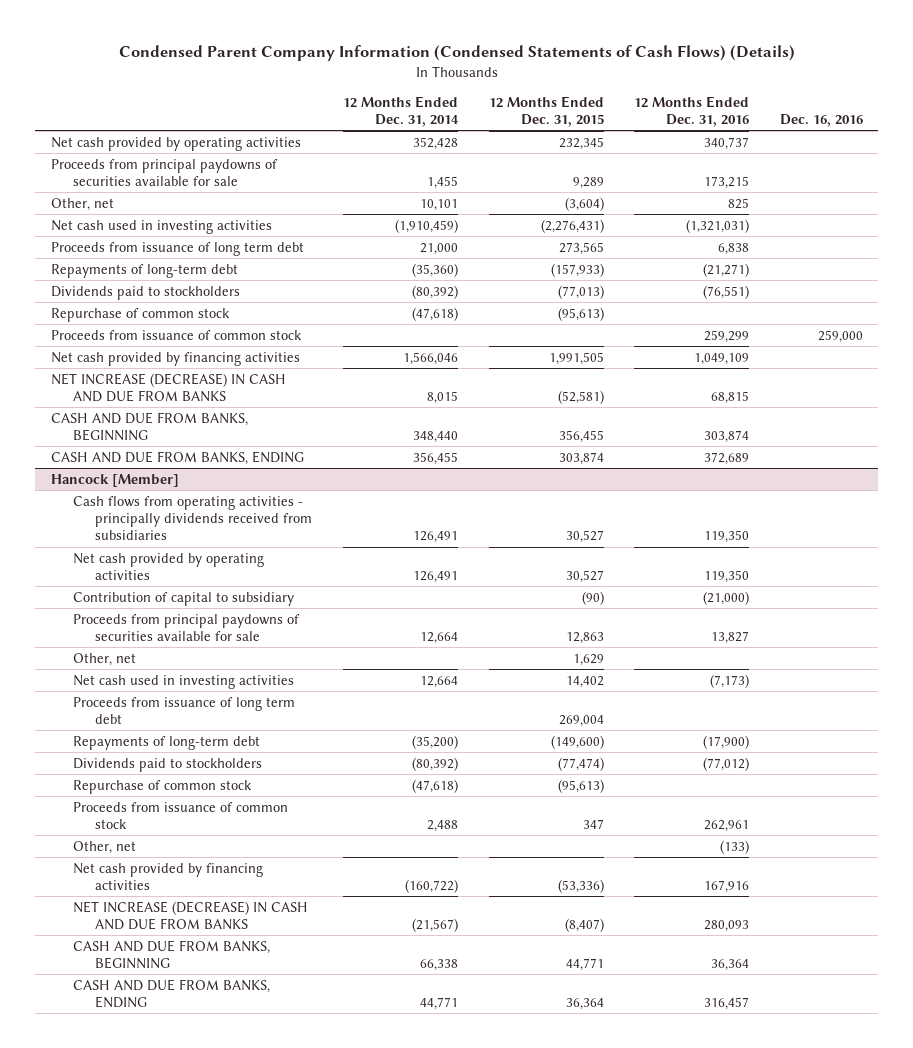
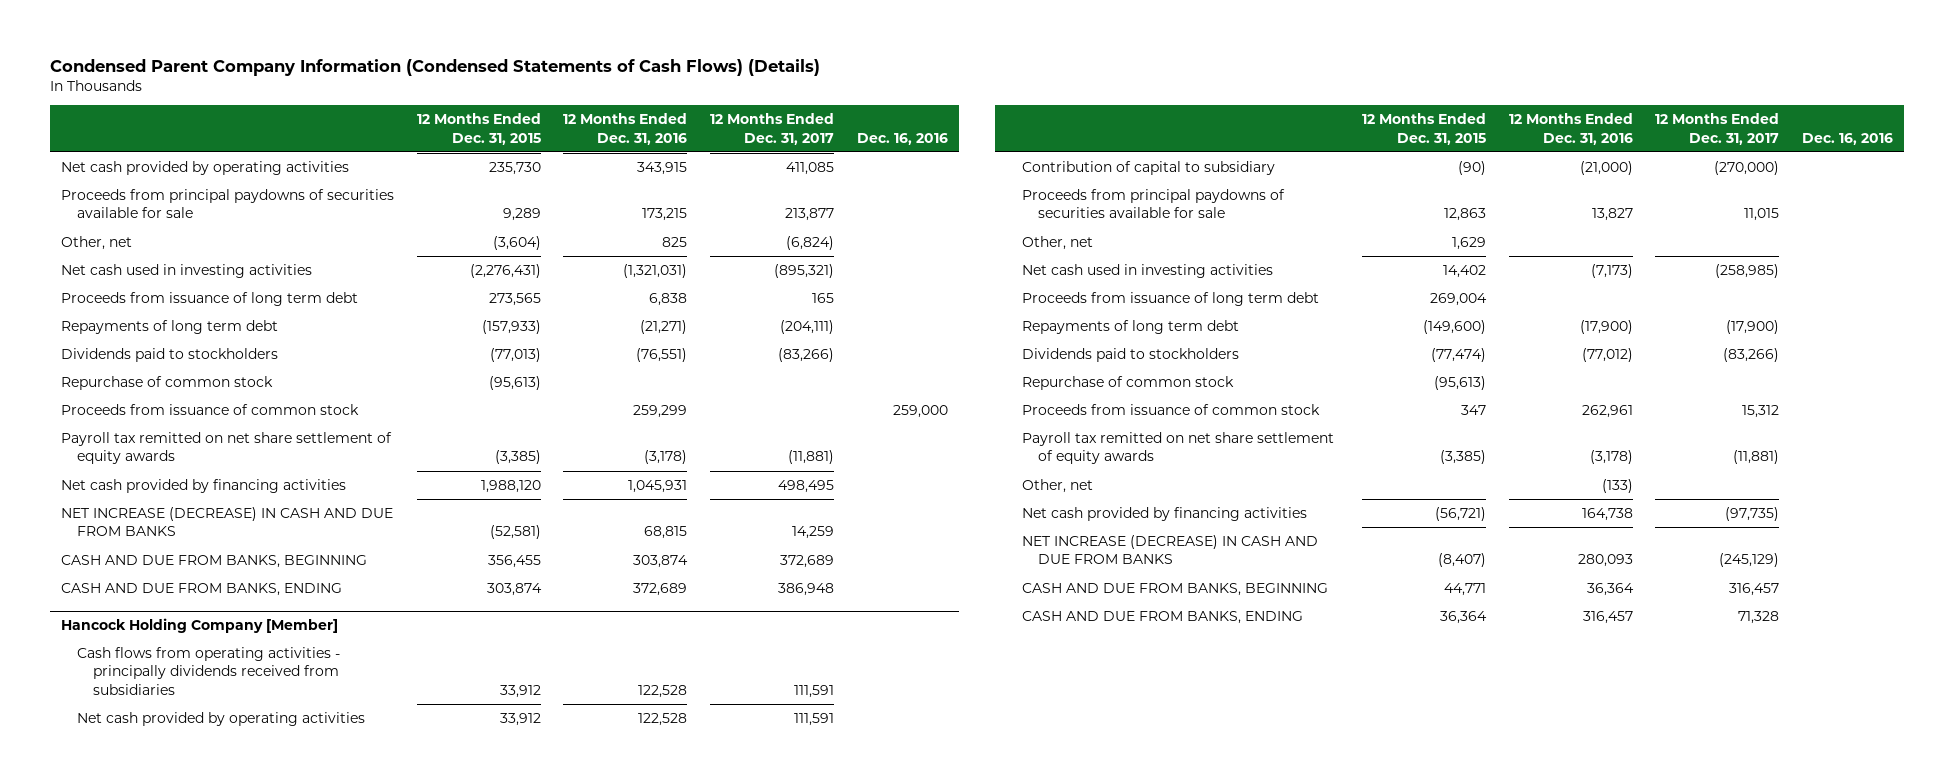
- | 12 Months Ended Dec. 31, 2014 | 12 Months Ended Dec. 31, 2015 | 12 Months Ended Dec. 31, 2016 | Dec. 16, 2016
+ | 12 Months Ended Dec. 31, 2015 | 12 Months Ended Dec. 31, 2016 | 12 Months Ended Dec. 31, 2017 | Dec. 16, 2016
- Net cash provided by operating activities | 352,428 | 232,345 | 340,737 |
+ Net cash provided by operating activities | 235,730 | 343,915 | 411,085 |
- Repayments of long-term debt | (35,360) | (157,933) | (21,271) |
+ Repayments of long term debt | (157,933) | (21,271) | (204,111) |
- Net cash provided by financing activities | 1,566,046 | 1,991,505 | 1,049,109 |
+ Payroll tax remitted on net share settlement of equity awards | (3,385) | (3,178) | (11,881) |
+ Net cash provided by financing activities | 1,988,120 | 1,045,931 | 498,495 |
- Hancock [Member]
- Cash flows from operating activities - principally dividends received from subsidiaries | 126,491 | 30,527 | 119,350 |
- Net cash provided by operating activities | 126,491 | 30,527 | 119,350 |
+ Hancock Holding Company [Member]
+ Cash flows from operating activities - principally dividends received from subsidiaries | 33,912 | 122,528 | 111,591 |
+ Net cash provided by operating activities | 33,912 | 122,528 | 111,591 |
- Repayments of long-term debt | (35,200) | (149,600) | (17,900) |
+ Repayments of long term debt | (149,600) | (17,900) | (17,900) |
+ Payroll tax remitted on net share settlement of equity awards | (3,385) | (3,178) | (11,881) |
- Net cash provided by financing activities | (160,722) | (53,336) | 167,916 |
+ Net cash provided by financing activities | (56,721) | 164,738 | (97,735) |

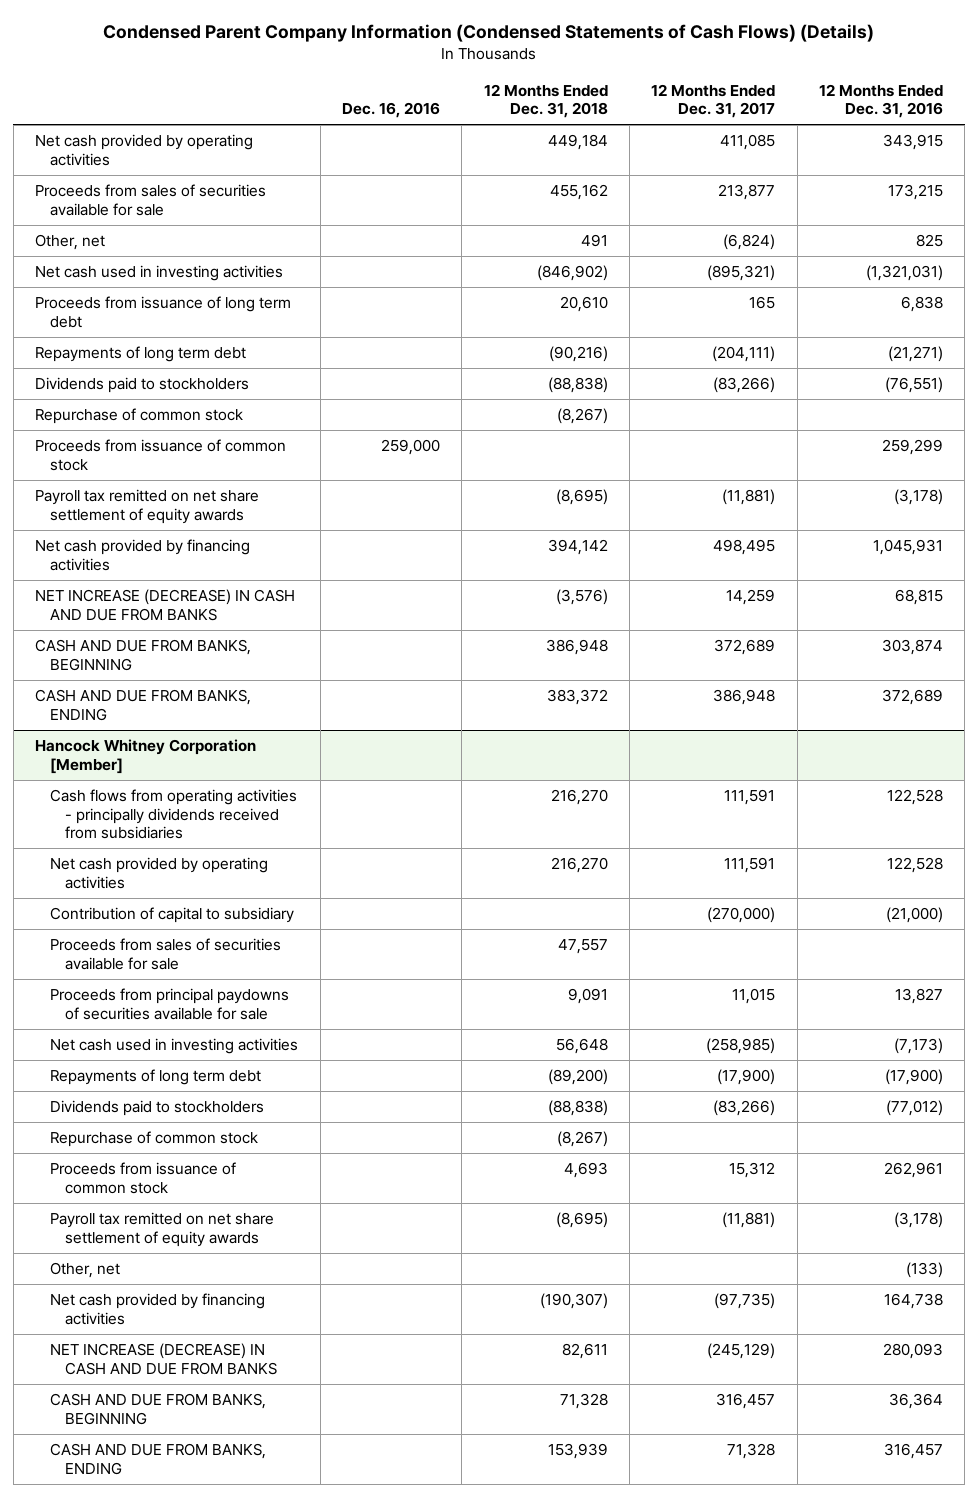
- | 12 Months Ended Dec. 31, 2015 | 12 Months Ended Dec. 31, 2016 | 12 Months Ended Dec. 31, 2017 | Dec. 16, 2016
+ | Dec. 16, 2016 | 12 Months Ended Dec. 31, 2018 | 12 Months Ended Dec. 31, 2017 | 12 Months Ended Dec. 31, 2016
- Proceeds from principal paydowns of securities available for sale | 9,289 | 173,215 | 213,877 |
+ Proceeds from sales of securities available for sale | | 455,162 | 213,877 | 173,215
- Hancock Holding Company [Member]
+ Hancock Whitney Corporation [Member]
+ Proceeds from sales of securities available for sale | | 47,557 | |
- Other, net | 1,629 | | |
- Proceeds from issuance of long term debt | 269,004 | | |

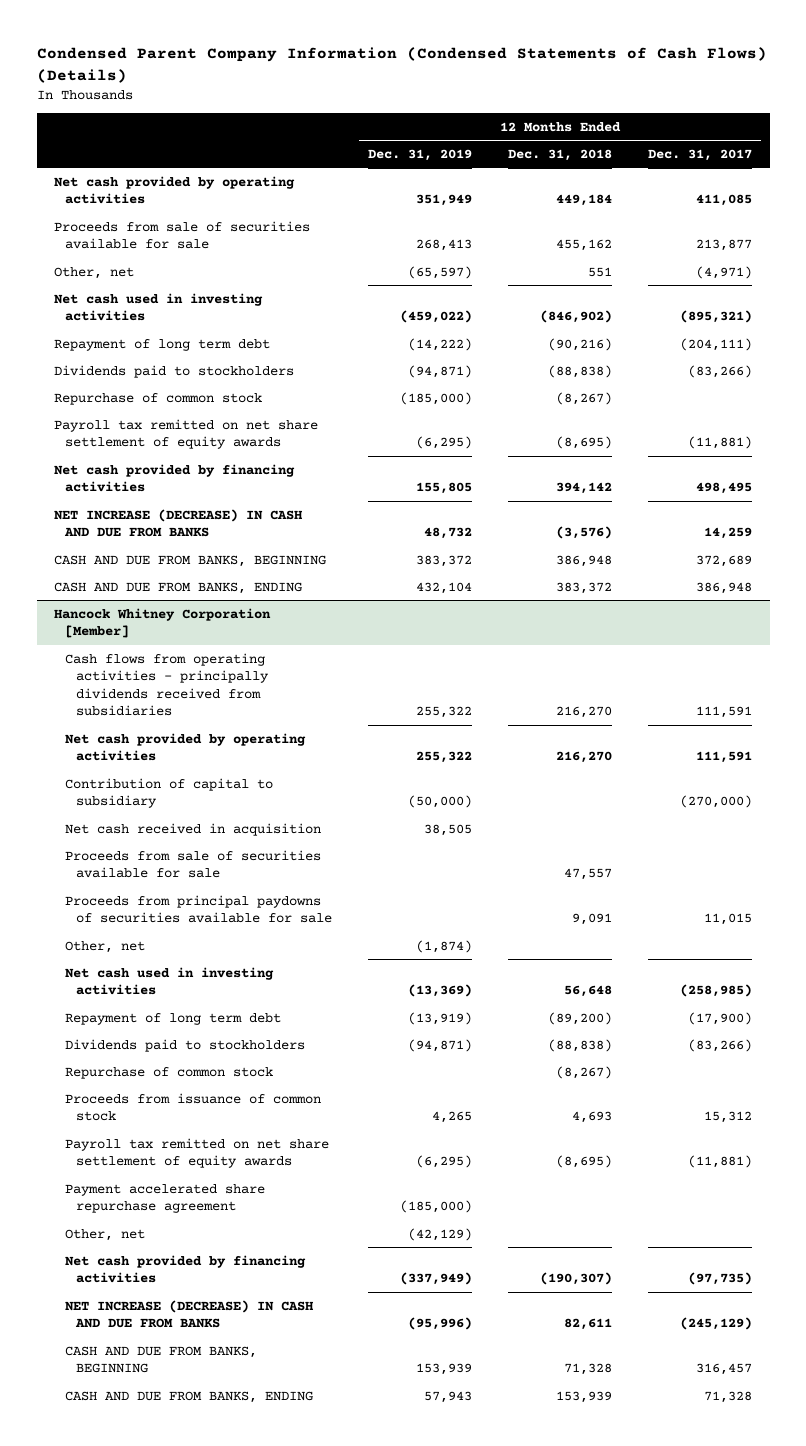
- | Dec. 16, 2016 | 12 Months Ended Dec. 31, 2018 | 12 Months Ended Dec. 31, 2017 | 12 Months Ended Dec. 31, 2016
+ | 12 Months Ended Dec. 31, 2019 | 12 Months Ended Dec. 31, 2018 | 12 Months Ended Dec. 31, 2017
- Proceeds from sales of securities available for sale | | 455,162 | 213,877 | 173,215
- Other, net | | 491 | (6,824) | 825
+ Proceeds from sale of securities available for sale | 268,413 | 455,162 | 213,877
+ Other, net | (65,597) | 551 | (4,971)
- Proceeds from issuance of long term debt | | 20,610 | 165 | 6,838
- Repayments of long term debt | | (90,216) | (204,111) | (21,271)
+ Repayment of long term debt | (14,222) | (90,216) | (204,111)
- Proceeds from issuance of common stock | 259,000 | | | 259,299
@ Hancock Whitney Corporation [Member]
- Proceeds from sales of securities available for sale | | 47,557 | |
+ Net cash received in acquisition | 38,505 | |
+ Proceeds from sale of securities available for sale | | 47,557 |
+ Other, net | (1,874) | |
- Repayments of long term debt | | (89,200) | (17,900) | (17,900)
+ Repayment of long term debt | (13,919) | (89,200) | (17,900)
+ Payment accelerated share repurchase agreement | (185,000) | |

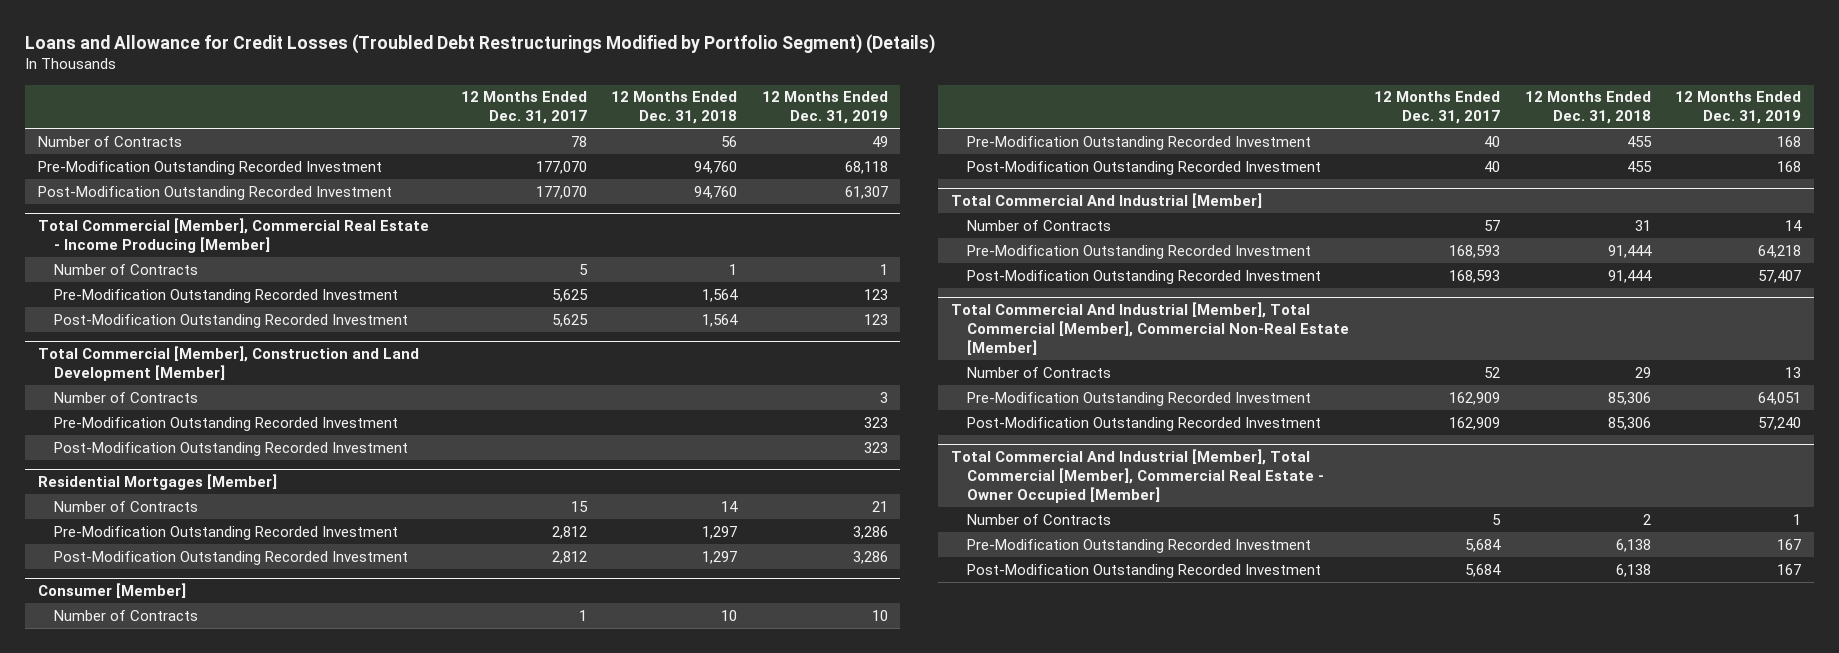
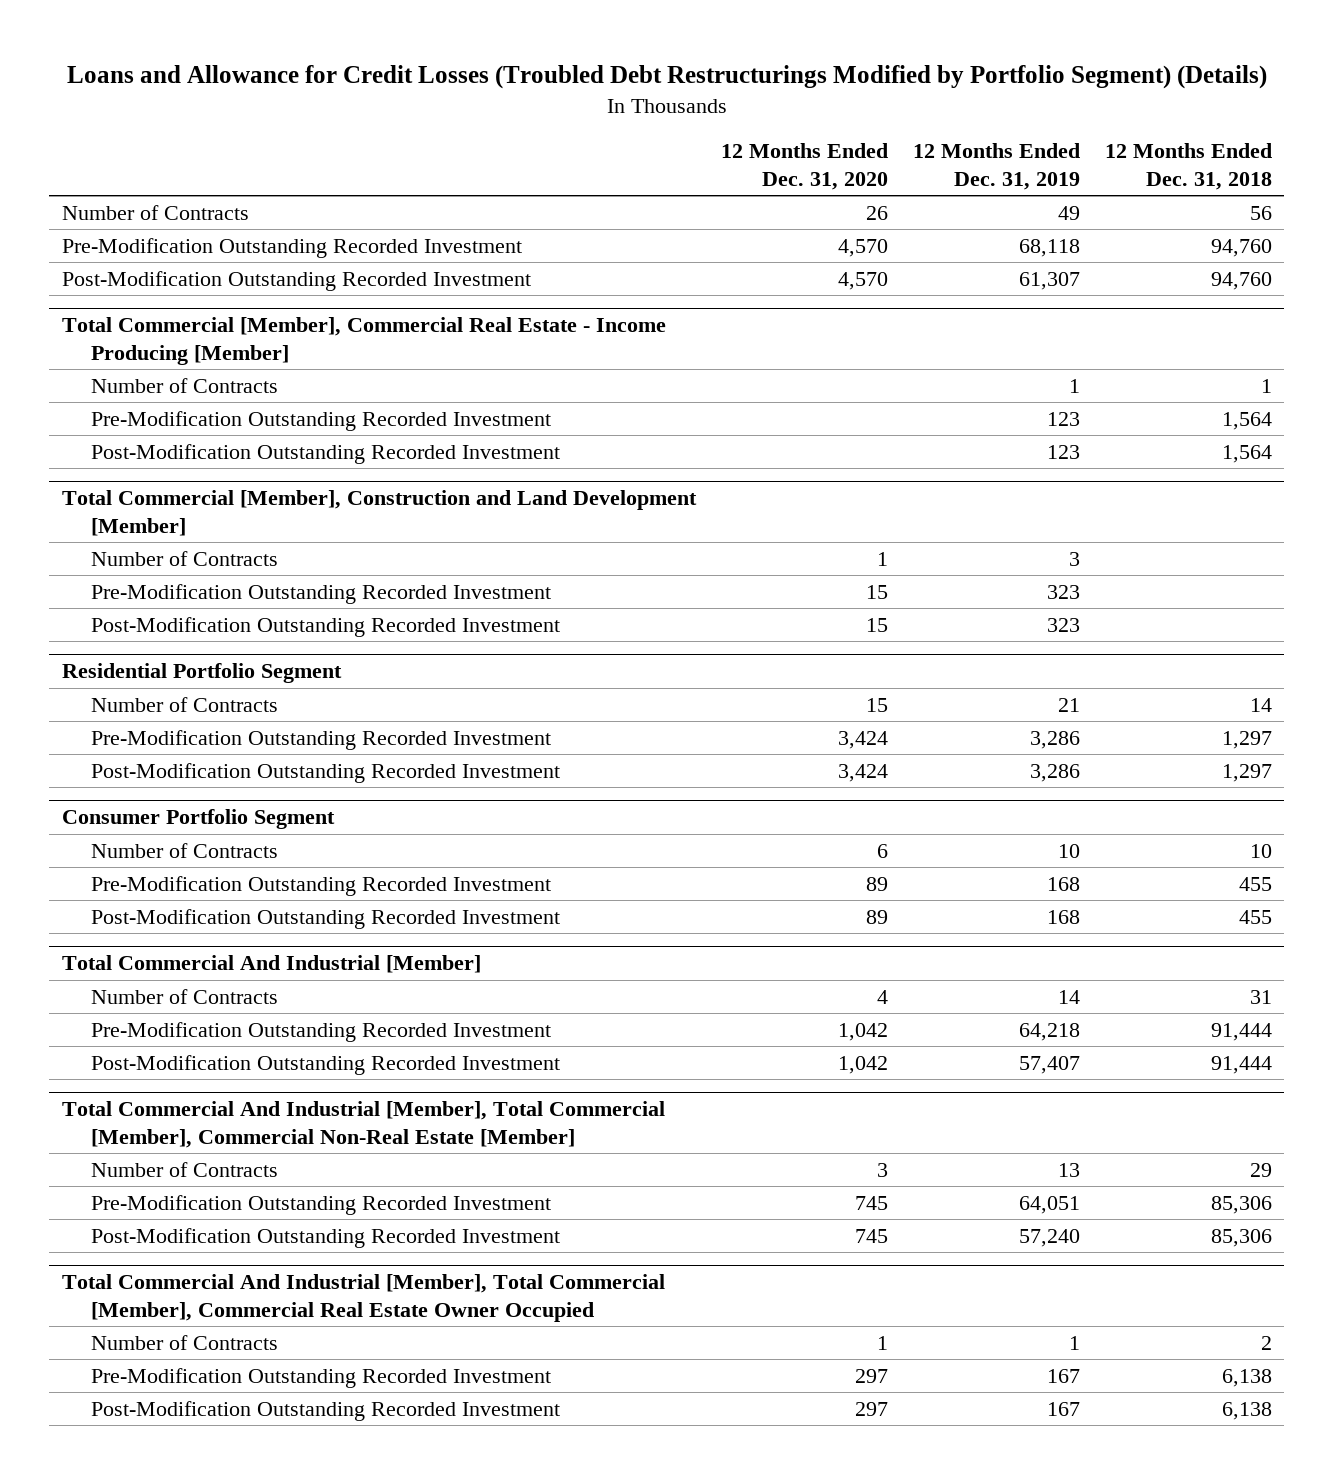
- | 12 Months Ended Dec. 31, 2017 | 12 Months Ended Dec. 31, 2018 | 12 Months Ended Dec. 31, 2019
+ | 12 Months Ended Dec. 31, 2020 | 12 Months Ended Dec. 31, 2019 | 12 Months Ended Dec. 31, 2018
- Residential Mortgages [Member]
+ Residential Portfolio Segment
- Consumer [Member]
+ Consumer Portfolio Segment
- Total Commercial And Industrial [Member], Total Commercial [Member], Commercial Real Estate - Owner Occupied [Member]
+ Total Commercial And Industrial [Member], Total Commercial [Member], Commercial Real Estate Owner Occupied

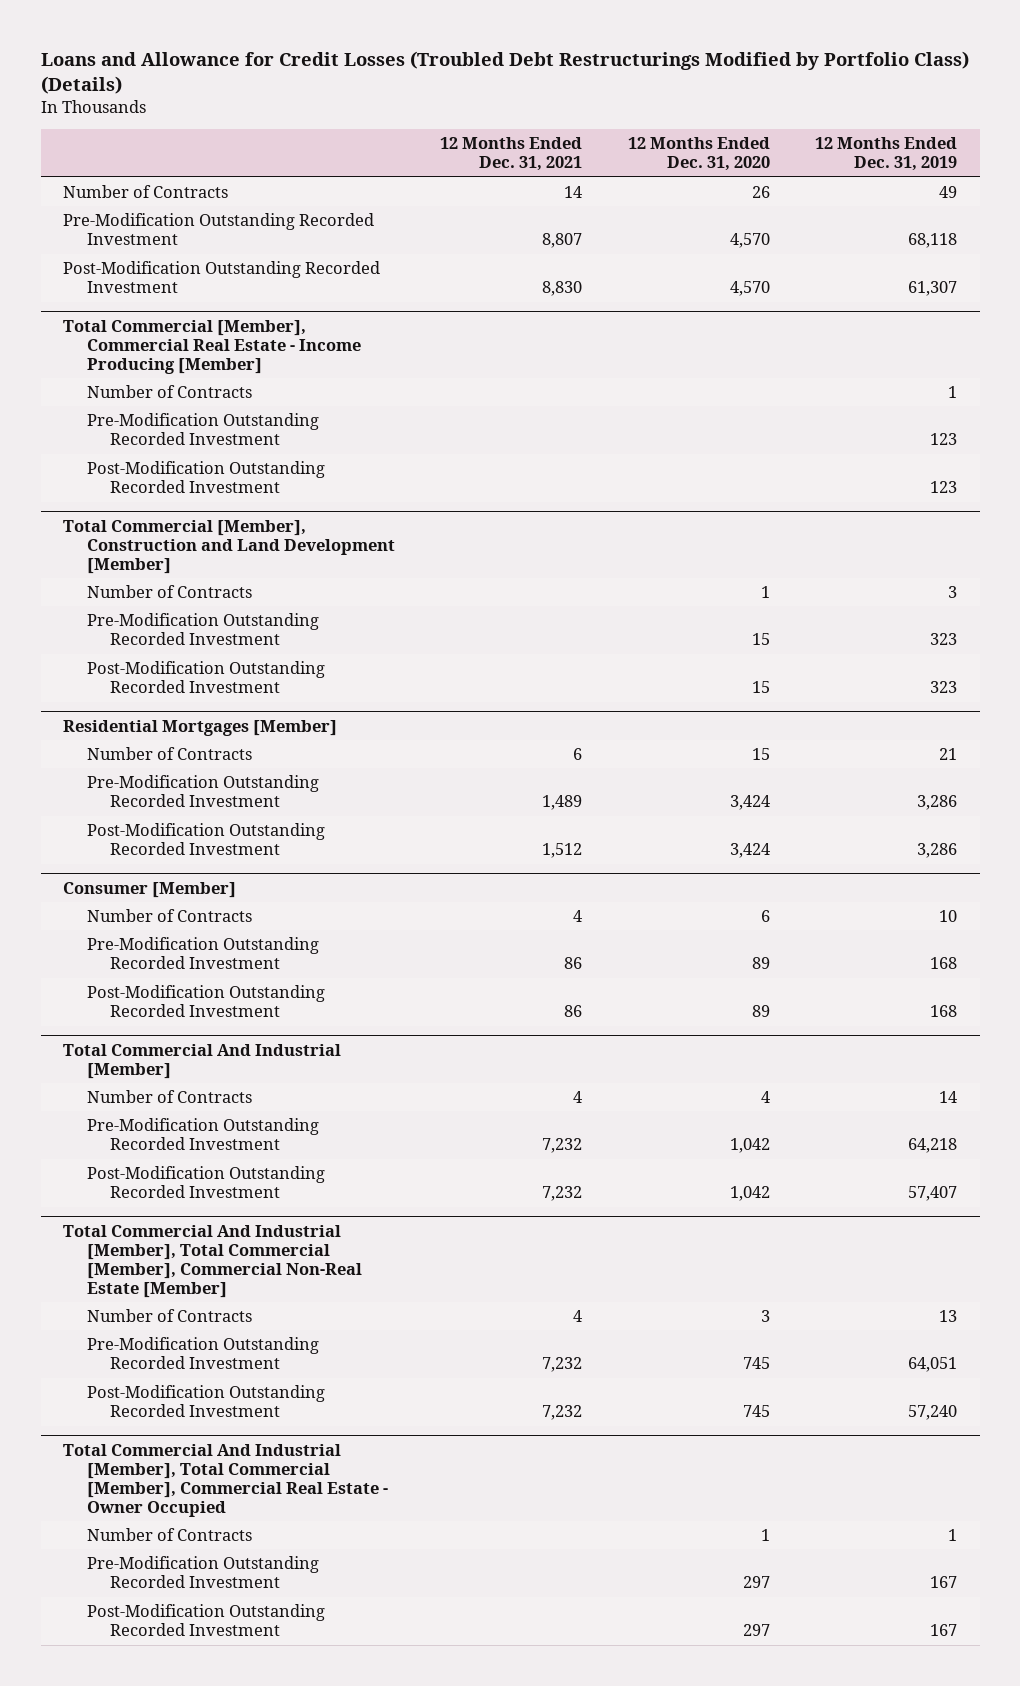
- Loans and Allowance for Credit Losses (Troubled Debt Restructurings Modified by Portfolio Segment) (Details)
+ Loans and Allowance for Credit Losses (Troubled Debt Restructurings Modified by Portfolio Class) (Details)
- | 12 Months Ended Dec. 31, 2020 | 12 Months Ended Dec. 31, 2019 | 12 Months Ended Dec. 31, 2018
+ | 12 Months Ended Dec. 31, 2021 | 12 Months Ended Dec. 31, 2020 | 12 Months Ended Dec. 31, 2019
- Residential Portfolio Segment
+ Residential Mortgages [Member]
- Consumer Portfolio Segment
+ Consumer [Member]
- Total Commercial And Industrial [Member], Total Commercial [Member], Commercial Real Estate Owner Occupied
+ Total Commercial And Industrial [Member], Total Commercial [Member], Commercial Real Estate - Owner Occupied

